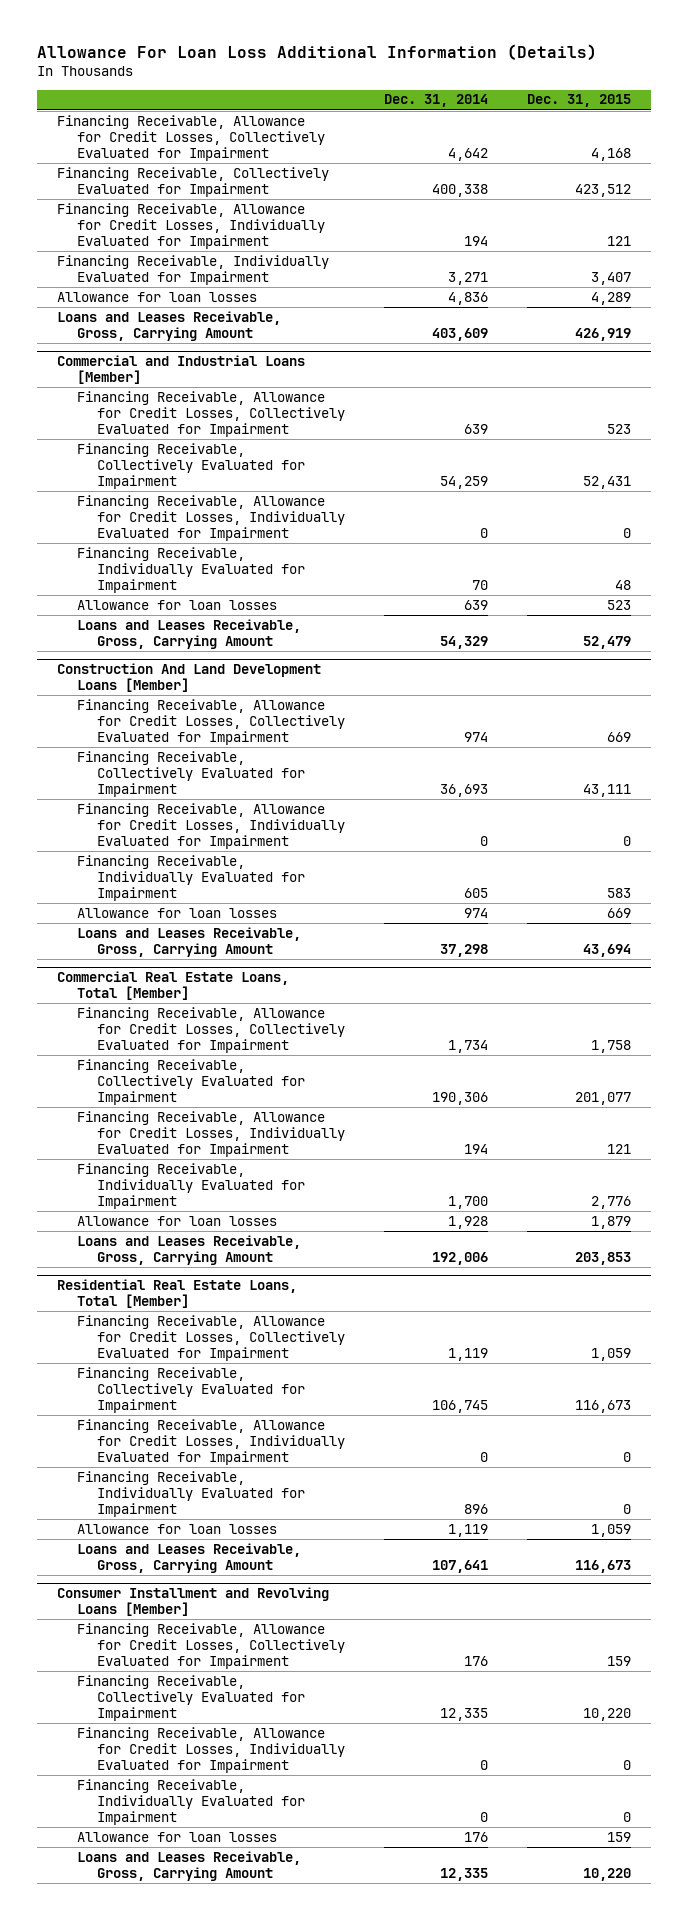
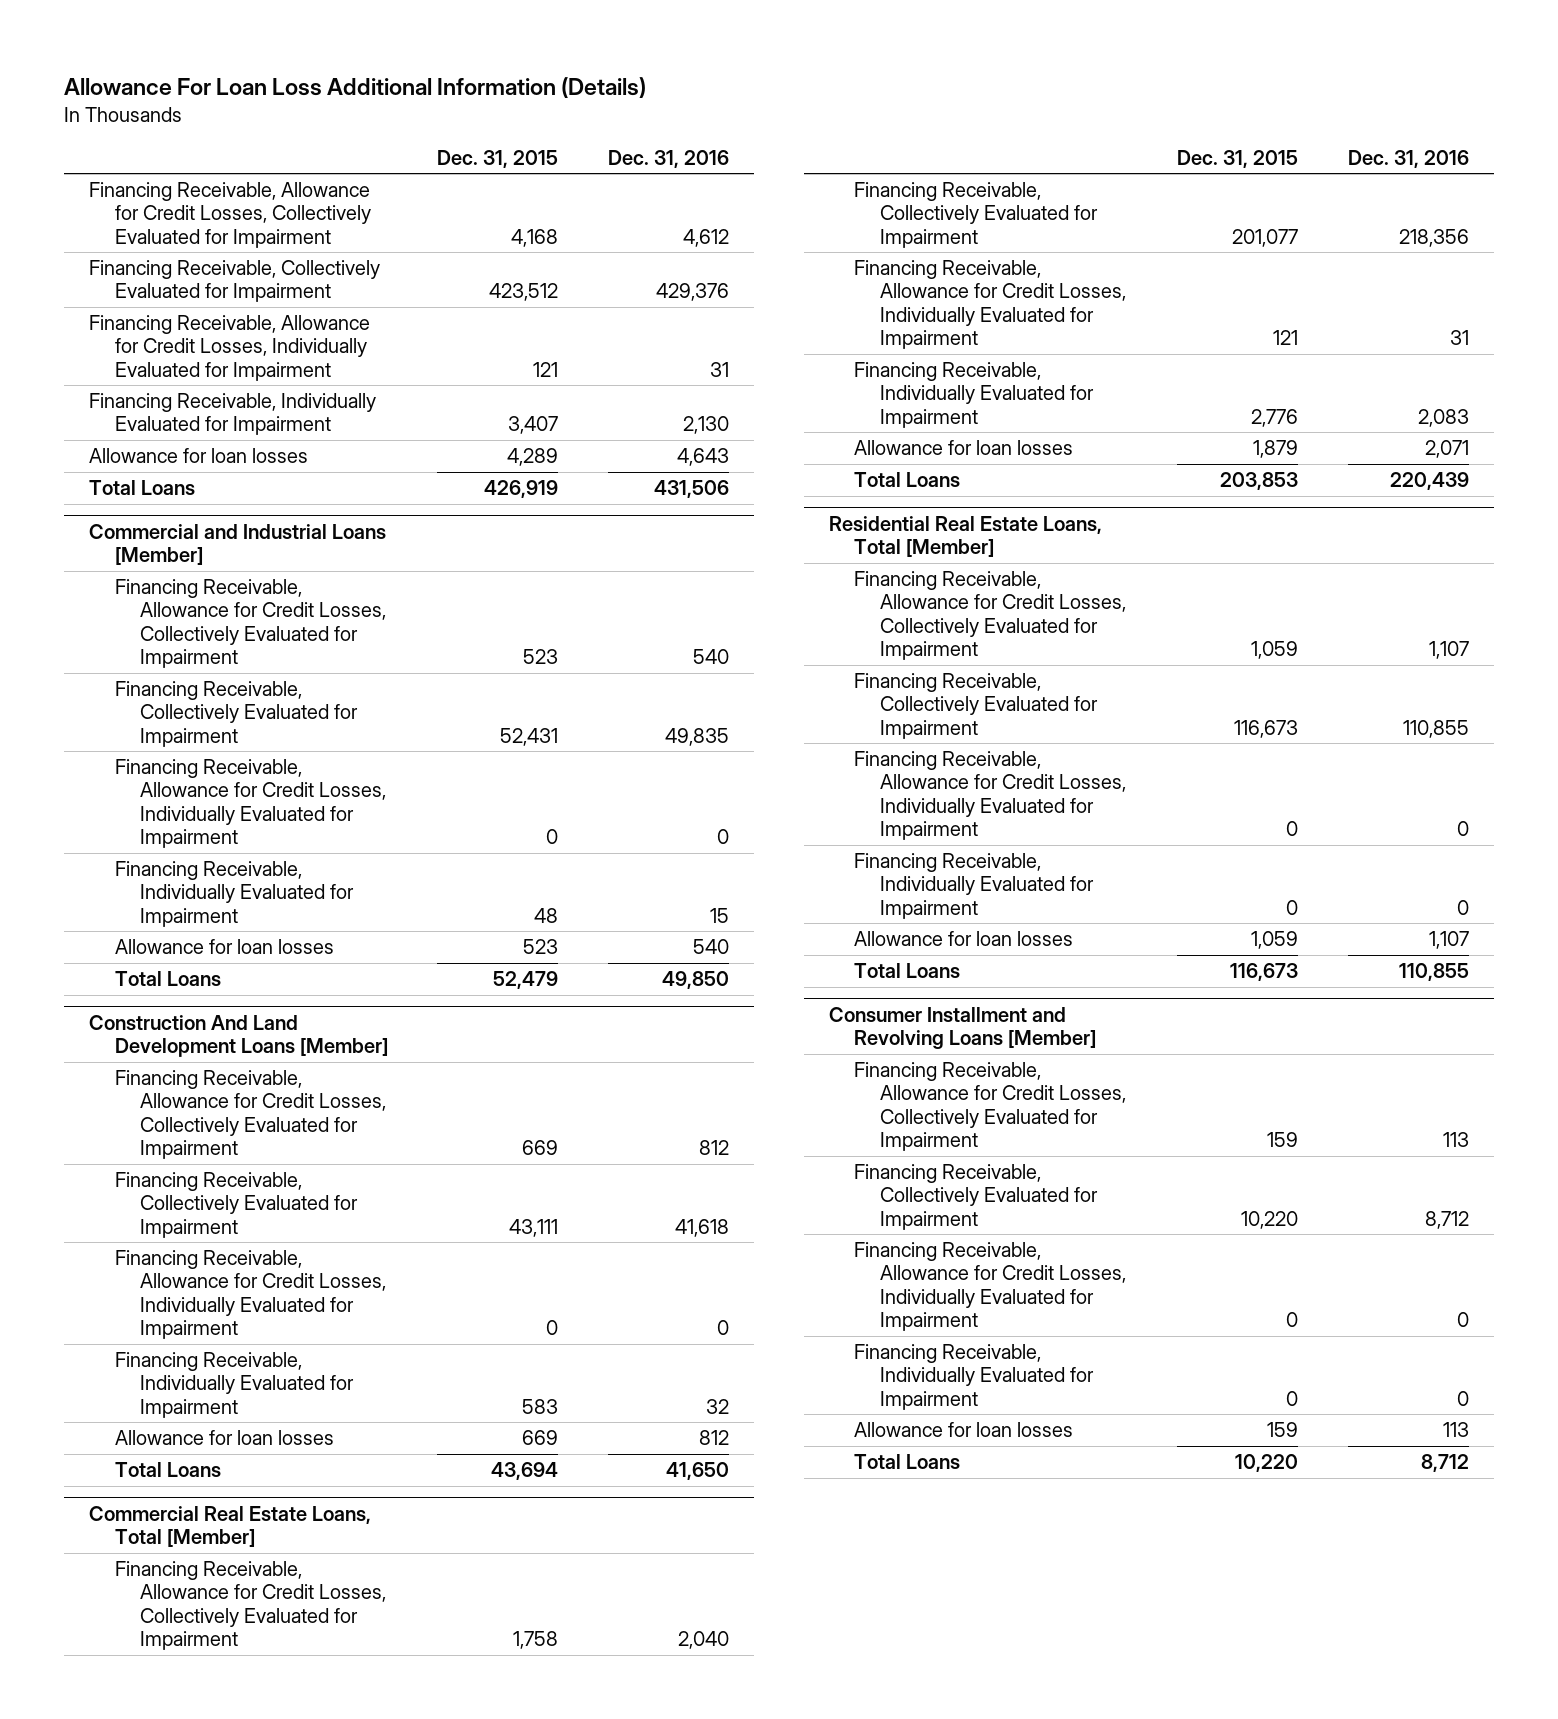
- | Dec. 31, 2014 | Dec. 31, 2015
+ | Dec. 31, 2015 | Dec. 31, 2016
- Loans and Leases Receivable, Gross, Carrying Amount | 403,609 | 426,919
+ Total Loans | 426,919 | 431,506
@ Commercial and Industrial Loans [Member]
- Loans and Leases Receivable, Gross, Carrying Amount | 54,329 | 52,479
+ Total Loans | 52,479 | 49,850
@ Construction And Land Development Loans [Member]
- Loans and Leases Receivable, Gross, Carrying Amount | 37,298 | 43,694
+ Total Loans | 43,694 | 41,650
@ Commercial Real Estate Loans, Total [Member]
- Loans and Leases Receivable, Gross, Carrying Amount | 192,006 | 203,853
+ Total Loans | 203,853 | 220,439
@ Residential Real Estate Loans, Total [Member]
- Loans and Leases Receivable, Gross, Carrying Amount | 107,641 | 116,673
+ Total Loans | 116,673 | 110,855
@ Consumer Installment and Revolving Loans [Member]
- Loans and Leases Receivable, Gross, Carrying Amount | 12,335 | 10,220
+ Total Loans | 10,220 | 8,712

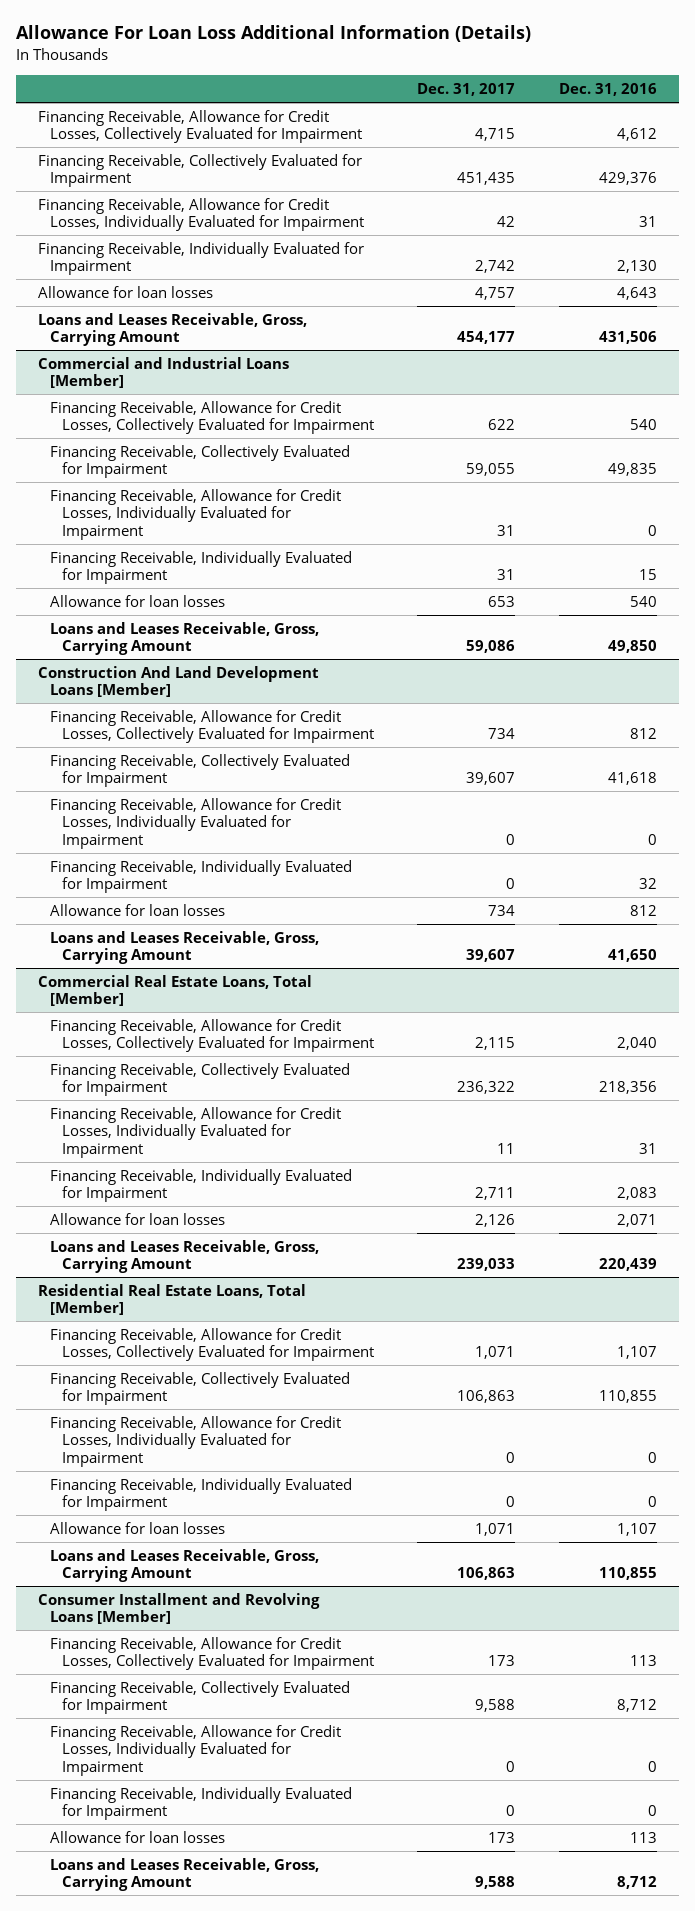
- | Dec. 31, 2015 | Dec. 31, 2016
+ | Dec. 31, 2017 | Dec. 31, 2016
- Total Loans | 426,919 | 431,506
+ Loans and Leases Receivable, Gross, Carrying Amount | 454,177 | 431,506
@ Commercial and Industrial Loans [Member]
- Total Loans | 52,479 | 49,850
+ Loans and Leases Receivable, Gross, Carrying Amount | 59,086 | 49,850
@ Construction And Land Development Loans [Member]
- Total Loans | 43,694 | 41,650
+ Loans and Leases Receivable, Gross, Carrying Amount | 39,607 | 41,650
@ Commercial Real Estate Loans, Total [Member]
- Total Loans | 203,853 | 220,439
+ Loans and Leases Receivable, Gross, Carrying Amount | 239,033 | 220,439
@ Residential Real Estate Loans, Total [Member]
- Total Loans | 116,673 | 110,855
+ Loans and Leases Receivable, Gross, Carrying Amount | 106,863 | 110,855
@ Consumer Installment and Revolving Loans [Member]
- Total Loans | 10,220 | 8,712
+ Loans and Leases Receivable, Gross, Carrying Amount | 9,588 | 8,712

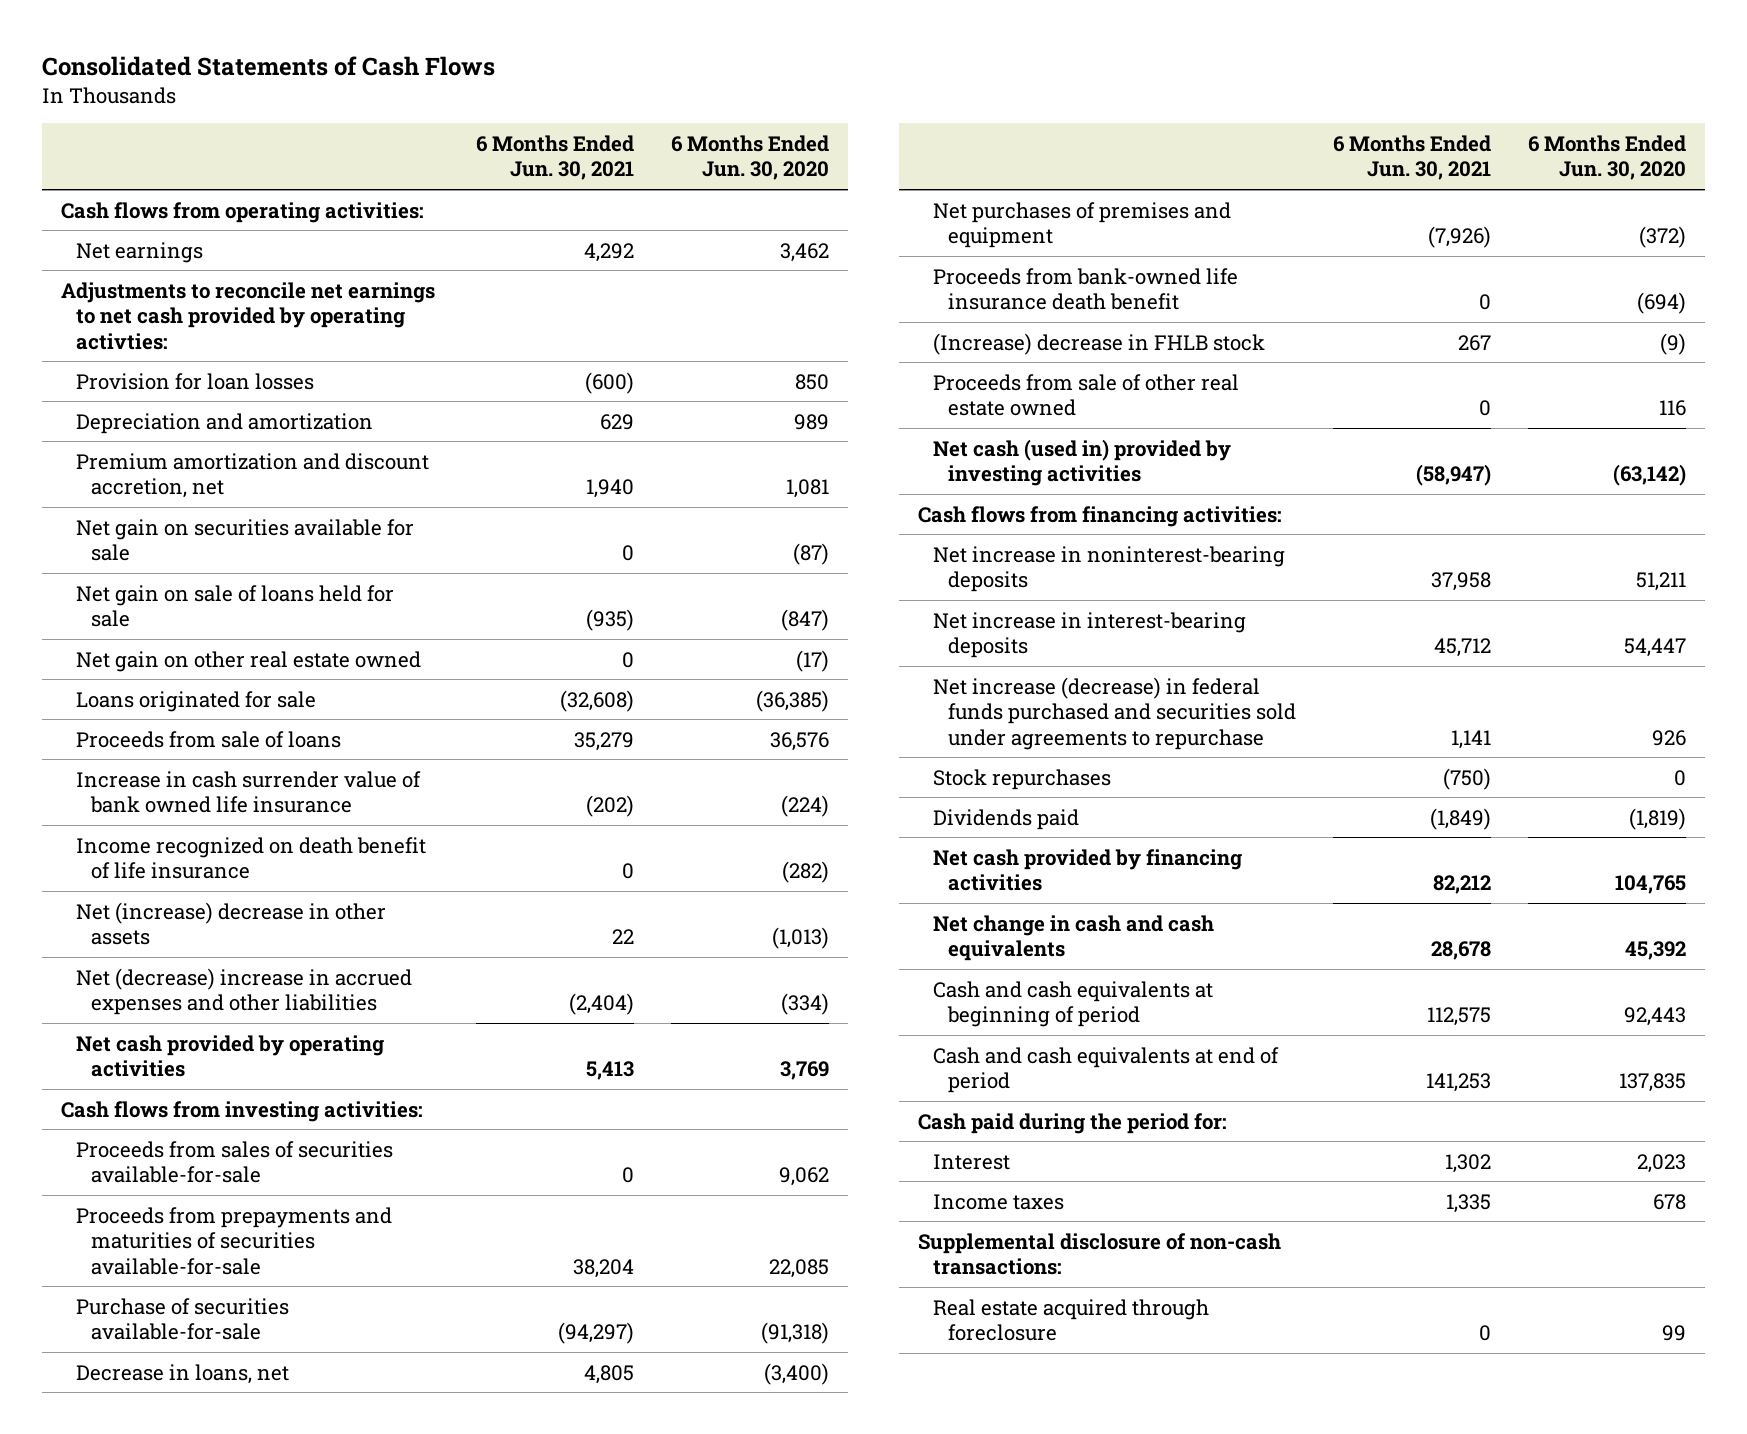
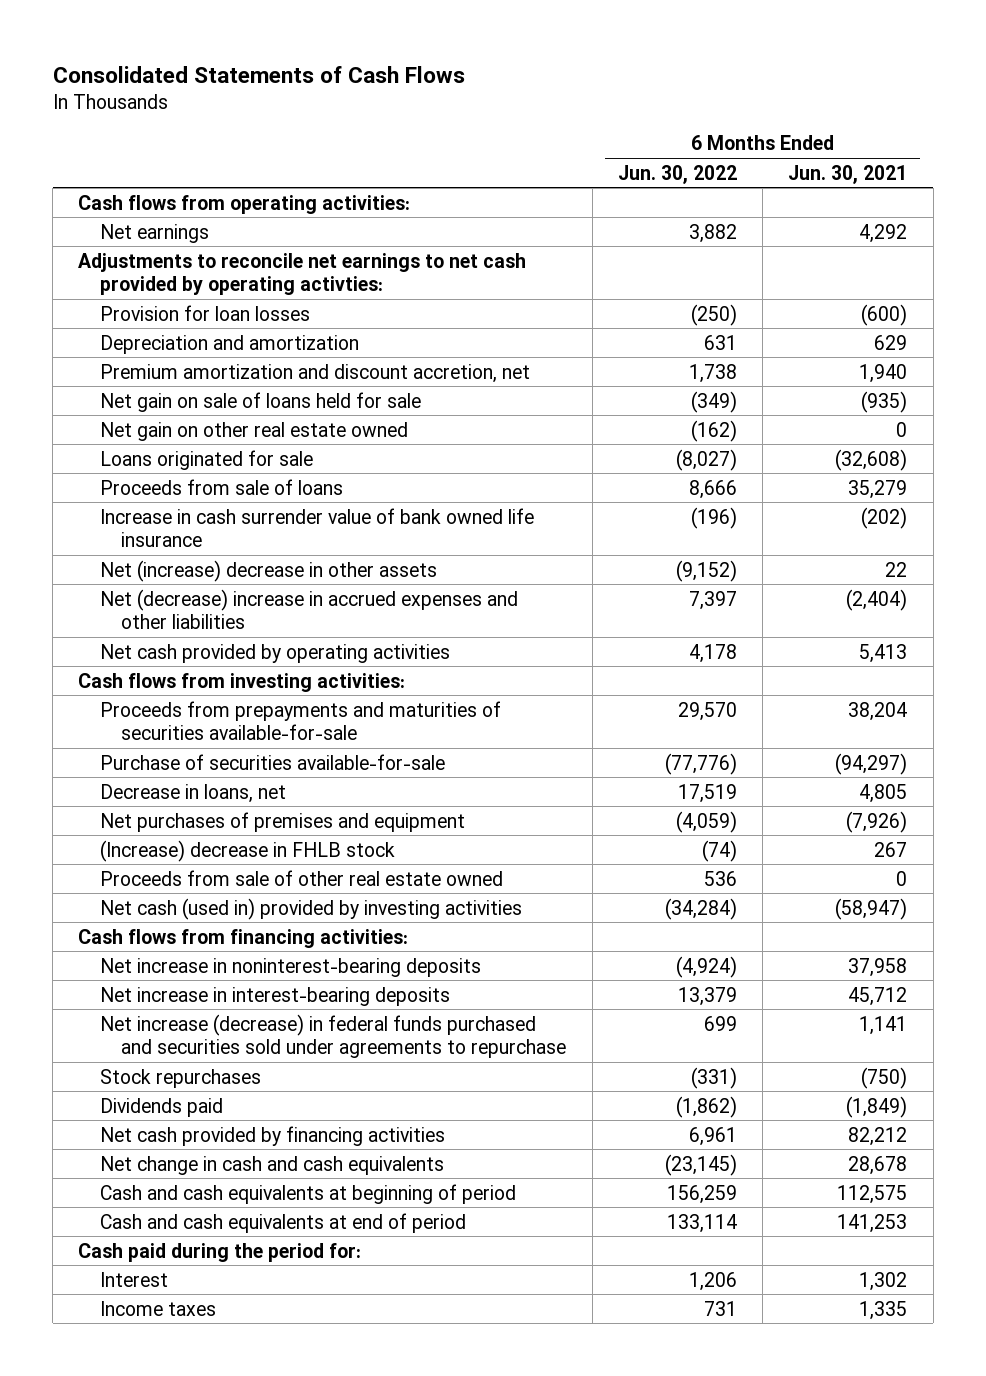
- | 6 Months Ended Jun. 30, 2021 | 6 Months Ended Jun. 30, 2020
+ | 6 Months Ended Jun. 30, 2022 | 6 Months Ended Jun. 30, 2021
- Net gain on securities available for sale | 0 | (87)
- Income recognized on death benefit of life insurance | 0 | (282)
- Proceeds from sales of securities available-for-sale | 0 | 9,062
- Proceeds from bank-owned life insurance death benefit | 0 | (694)
- Supplemental disclosure of non-cash transactions:
- Real estate acquired through foreclosure | 0 | 99

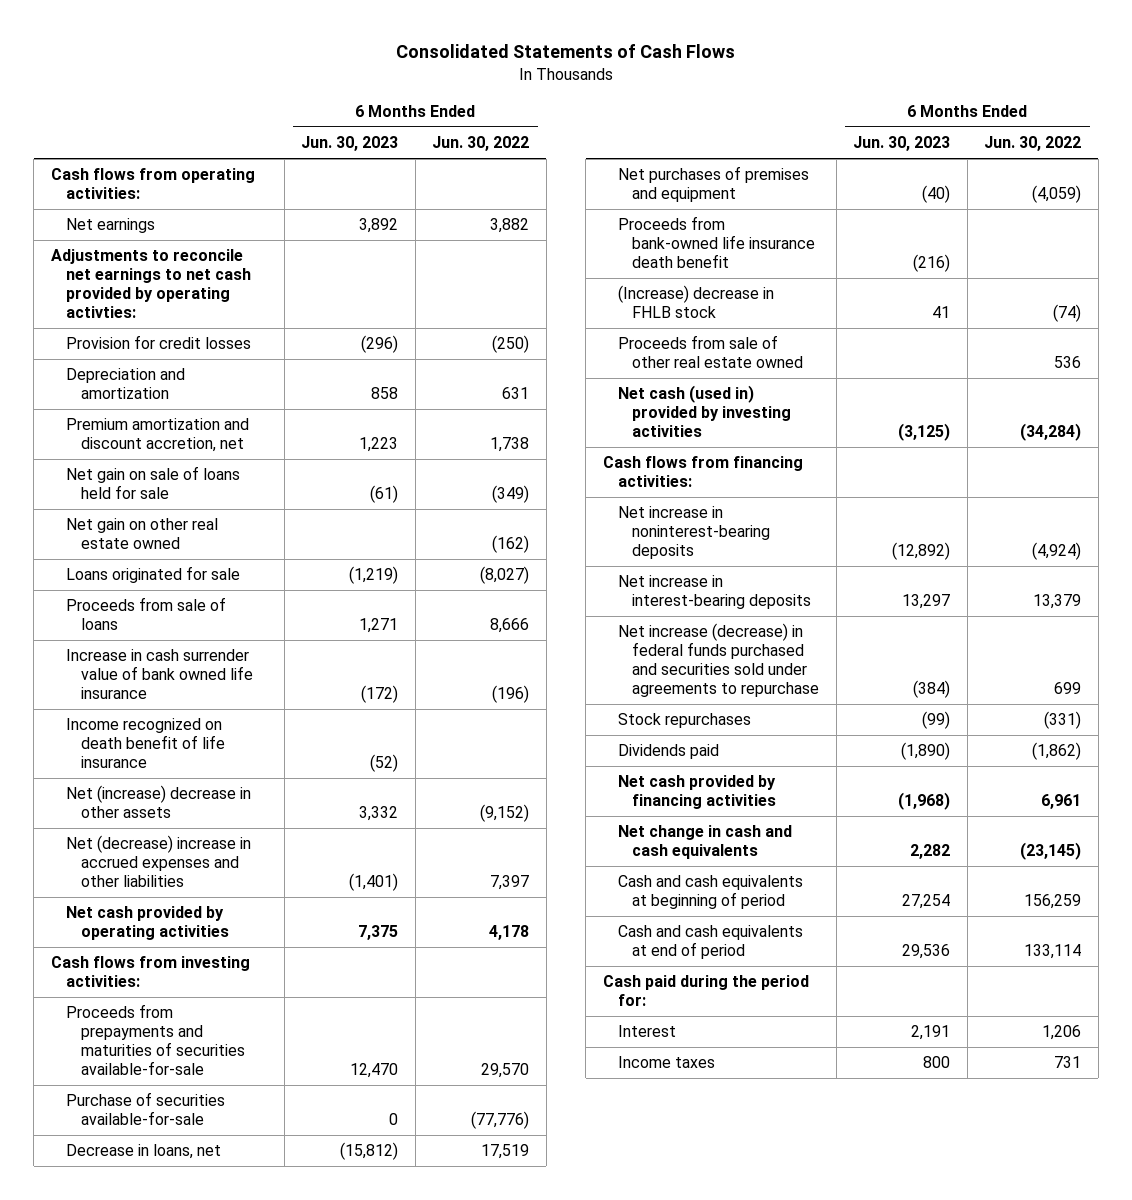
- | 6 Months Ended Jun. 30, 2022 | 6 Months Ended Jun. 30, 2021
+ | 6 Months Ended Jun. 30, 2023 | 6 Months Ended Jun. 30, 2022
- Provision for loan losses | (250) | (600)
+ Provision for credit losses | (296) | (250)
+ Income recognized on death benefit of life insurance | (52) |
+ Proceeds from bank-owned life insurance death benefit | (216) |

